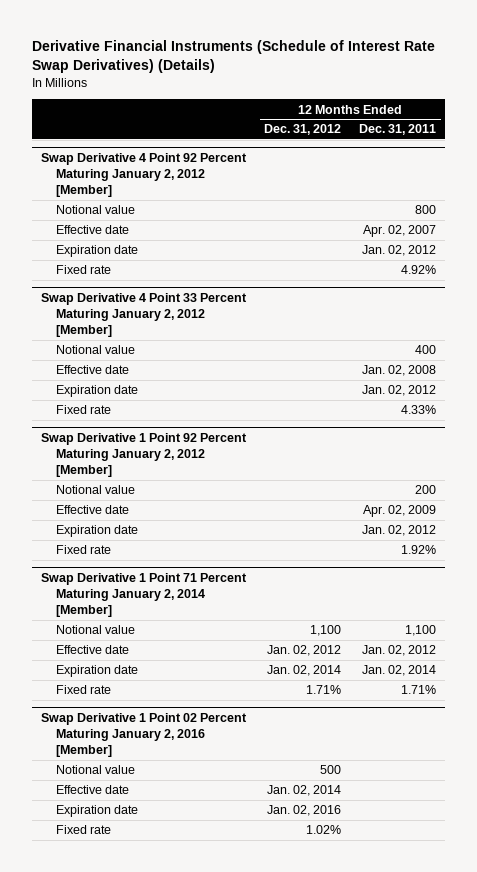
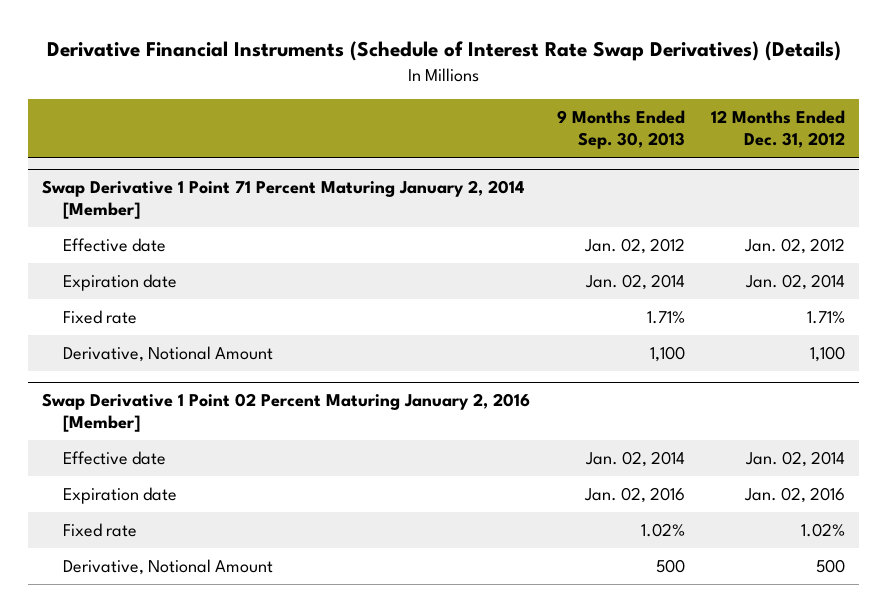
- | 12 Months Ended Dec. 31, 2012 | 12 Months Ended Dec. 31, 2011
+ | 9 Months Ended Sep. 30, 2013 | 12 Months Ended Dec. 31, 2012
- Swap Derivative 4 Point 92 Percent Maturing January 2, 2012 [Member]
- Notional value | | 800
- Effective date | | Apr. 02, 2007
- Expiration date | | Jan. 02, 2012
- Fixed rate | | 4.92%
- Swap Derivative 4 Point 33 Percent Maturing January 2, 2012 [Member]
- Notional value | | 400
- Effective date | | Jan. 02, 2008
- Expiration date | | Jan. 02, 2012
- Fixed rate | | 4.33%
- Swap Derivative 1 Point 92 Percent Maturing January 2, 2012 [Member]
- Notional value | | 200
- Effective date | | Apr. 02, 2009
- Expiration date | | Jan. 02, 2012
- Fixed rate | | 1.92%
@ Swap Derivative 1 Point 71 Percent Maturing January 2, 2014 [Member]
- Notional value | 1,100 | 1,100
+ Derivative, Notional Amount | 1,100 | 1,100
@ Swap Derivative 1 Point 02 Percent Maturing January 2, 2016 [Member]
- Notional value | 500 |
+ Derivative, Notional Amount | 500 | 500

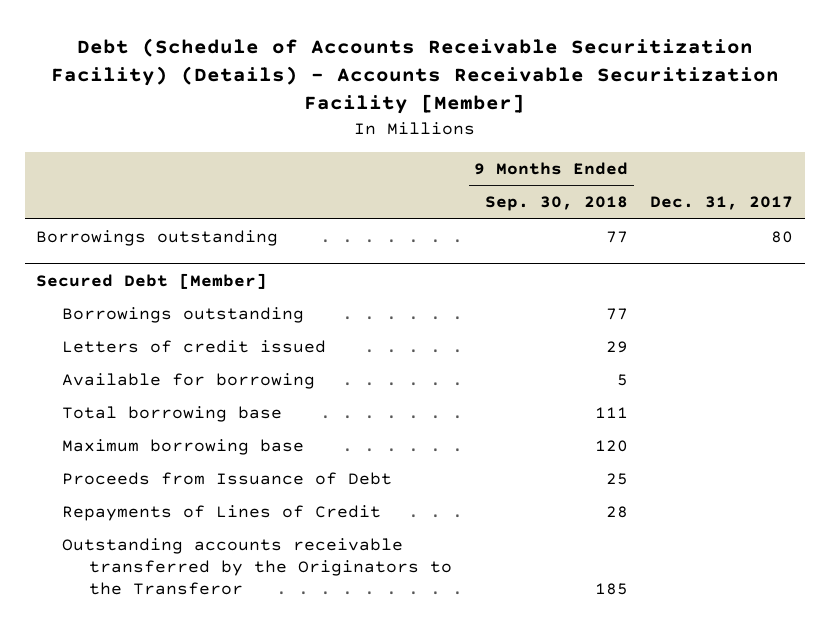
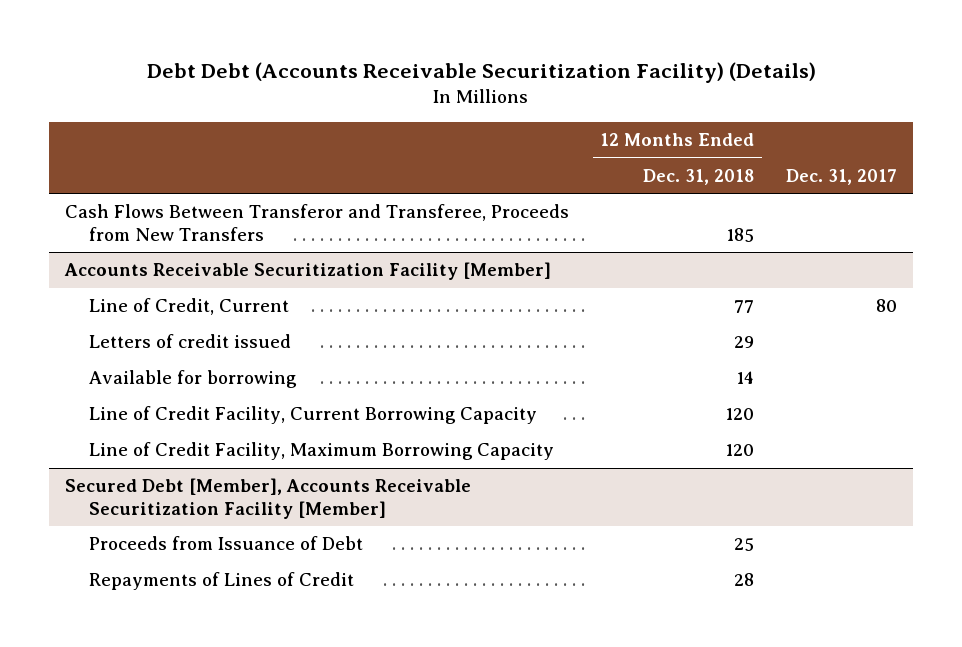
- Debt (Schedule of Accounts Receivable Securitization Facility) (Details) - Accounts Receivable Securitization Facility [Member]
+ Debt Debt (Accounts Receivable Securitization Facility) (Details)
- | 9 Months Ended Sep. 30, 2018 | Dec. 31, 2017
+ | 12 Months Ended Dec. 31, 2018 | Dec. 31, 2017
- Borrowings outstanding | 77 | 80
- Secured Debt [Member]
- Borrowings outstanding | 77 |
- Letters of credit issued | 29 |
- Available for borrowing | 5 |
- Total borrowing base | 111 |
- Maximum borrowing base | 120 |
+ Cash Flows Between Transferor and Transferee, Proceeds from New Transfers | 185 |
+ Accounts Receivable Securitization Facility [Member]
+ Line of Credit, Current | 77 | 80
+ Letters of credit issued | 29 |
+ Available for borrowing | 14 |
+ Line of Credit Facility, Current Borrowing Capacity | 120 |
+ Line of Credit Facility, Maximum Borrowing Capacity | 120 |
+ Secured Debt [Member], Accounts Receivable Securitization Facility [Member]
- Outstanding accounts receivable transferred by the Originators to the Transferor | 185 |

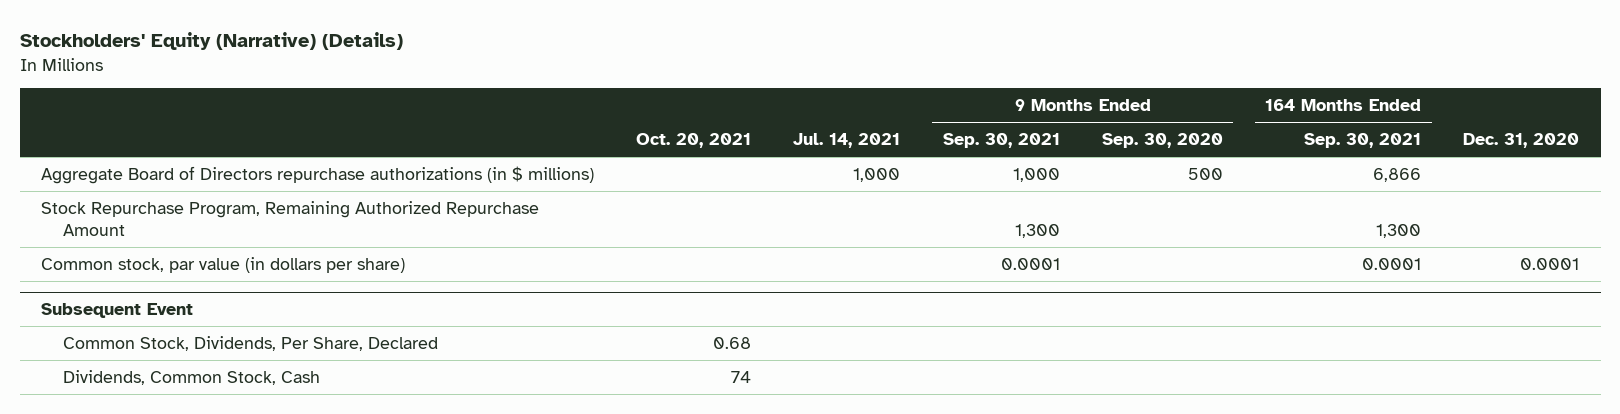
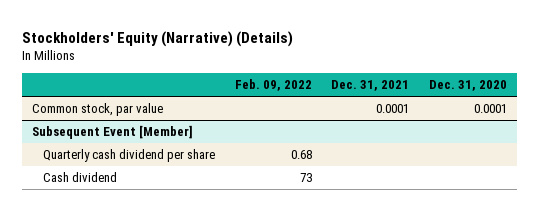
- | Oct. 20, 2021 | Jul. 14, 2021 | 9 Months Ended Sep. 30, 2021 | 9 Months Ended Sep. 30, 2020 | 164 Months Ended Sep. 30, 2021 | Dec. 31, 2020
+ | Feb. 09, 2022 | Dec. 31, 2021 | Dec. 31, 2020
- Aggregate Board of Directors repurchase authorizations (in $ millions) | | 1,000 | 1,000 | 500 | 6,866 |
- Stock Repurchase Program, Remaining Authorized Repurchase Amount | | | 1,300 | | 1,300 |
- Common stock, par value (in dollars per share) | | | 0.0001 | | 0.0001 | 0.0001
- Subsequent Event
- Common Stock, Dividends, Per Share, Declared | 0.68 | | | | |
- Dividends, Common Stock, Cash | 74 | | | | |
+ Common stock, par value | | 0.0001 | 0.0001
+ Subsequent Event [Member]
+ Quarterly cash dividend per share | 0.68 | |
+ Cash dividend | 73 | |

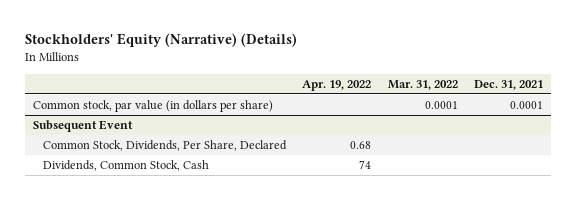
- | Feb. 09, 2022 | Dec. 31, 2021 | Dec. 31, 2020
+ | Apr. 19, 2022 | Mar. 31, 2022 | Dec. 31, 2021
- Common stock, par value | | 0.0001 | 0.0001
- Subsequent Event [Member]
- Quarterly cash dividend per share | 0.68 | |
- Cash dividend | 73 | |
+ Common stock, par value (in dollars per share) | | 0.0001 | 0.0001
+ Subsequent Event
+ Common Stock, Dividends, Per Share, Declared | 0.68 | |
+ Dividends, Common Stock, Cash | 74 | |

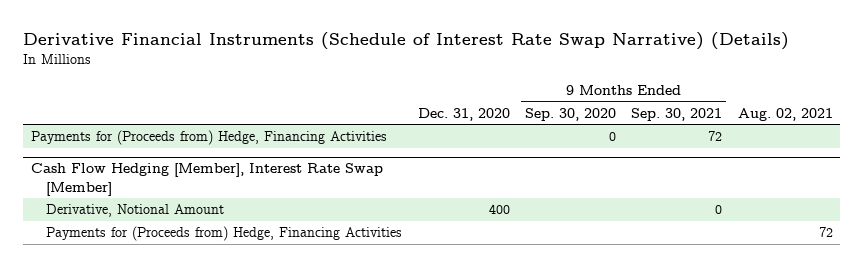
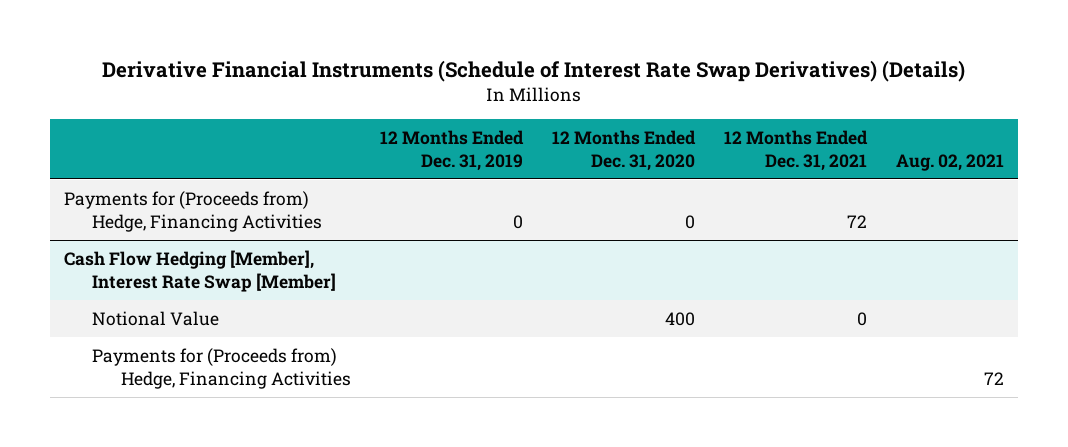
- Derivative Financial Instruments (Schedule of Interest Rate Swap Narrative) (Details)
+ Derivative Financial Instruments (Schedule of Interest Rate Swap Derivatives) (Details)
- | Dec. 31, 2020 | 9 Months Ended Sep. 30, 2020 | 9 Months Ended Sep. 30, 2021 | Aug. 02, 2021
+ | 12 Months Ended Dec. 31, 2019 | 12 Months Ended Dec. 31, 2020 | 12 Months Ended Dec. 31, 2021 | Aug. 02, 2021
@ Cash Flow Hedging [Member], Interest Rate Swap [Member]
- Derivative, Notional Amount | 400 | | 0 |
+ Notional Value | | 400 | 0 |

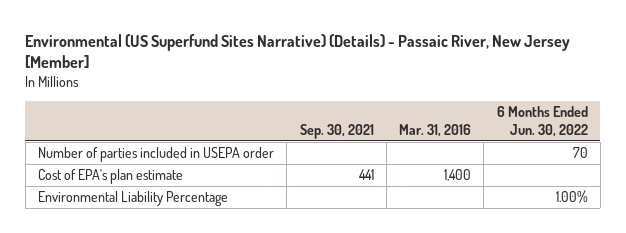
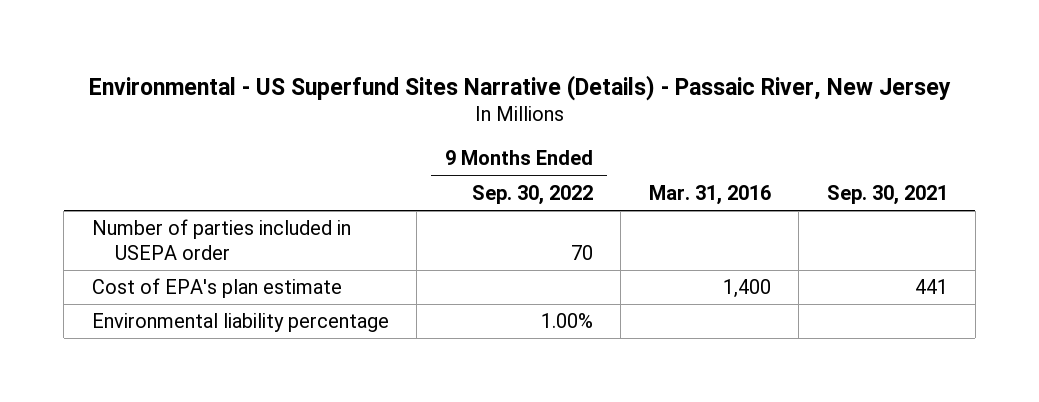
- Environmental (US Superfund Sites Narrative) (Details) - Passaic River, New Jersey [Member]
+ Environmental - US Superfund Sites Narrative (Details) - Passaic River, New Jersey
- | Sep. 30, 2021 | Mar. 31, 2016 | 6 Months Ended Jun. 30, 2022
+ | 9 Months Ended Sep. 30, 2022 | Mar. 31, 2016 | Sep. 30, 2021
- Environmental Liability Percentage | | | 1.00%
+ Environmental liability percentage | 1.00% | |

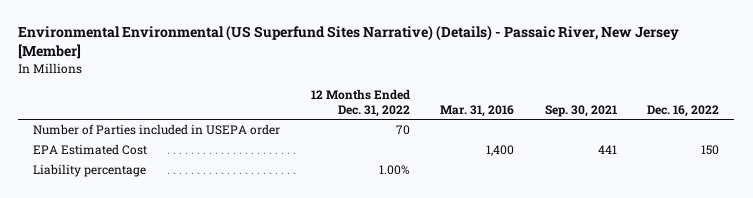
- Environmental - US Superfund Sites Narrative (Details) - Passaic River, New Jersey
+ Environmental Environmental (US Superfund Sites Narrative) (Details) - Passaic River, New Jersey [Member]
- | 9 Months Ended Sep. 30, 2022 | Mar. 31, 2016 | Sep. 30, 2021
+ | 12 Months Ended Dec. 31, 2022 | Mar. 31, 2016 | Sep. 30, 2021 | Dec. 16, 2022
- Number of parties included in USEPA order | 70 | |
- Cost of EPA's plan estimate | | 1,400 | 441
- Environmental liability percentage | 1.00% | |
+ Number of Parties included in USEPA order | 70 | | |
+ EPA Estimated Cost | | 1,400 | 441 | 150
+ Liability percentage | 1.00% | | |

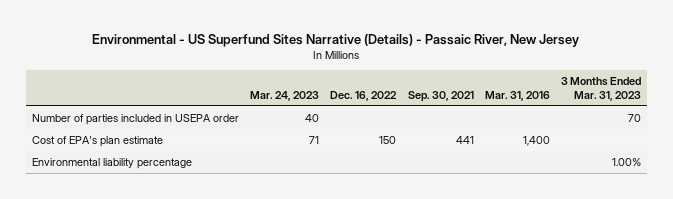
- Environmental Environmental (US Superfund Sites Narrative) (Details) - Passaic River, New Jersey [Member]
+ Environmental - US Superfund Sites Narrative (Details) - Passaic River, New Jersey
- | 12 Months Ended Dec. 31, 2022 | Mar. 31, 2016 | Sep. 30, 2021 | Dec. 16, 2022
+ | Mar. 24, 2023 | Dec. 16, 2022 | Sep. 30, 2021 | Mar. 31, 2016 | 3 Months Ended Mar. 31, 2023
- Number of Parties included in USEPA order | 70 | | |
- EPA Estimated Cost | | 1,400 | 441 | 150
- Liability percentage | 1.00% | | |
+ Number of parties included in USEPA order | 40 | | | | 70
+ Cost of EPA's plan estimate | 71 | 150 | 441 | 1,400 |
+ Environmental liability percentage | | | | | 1.00%

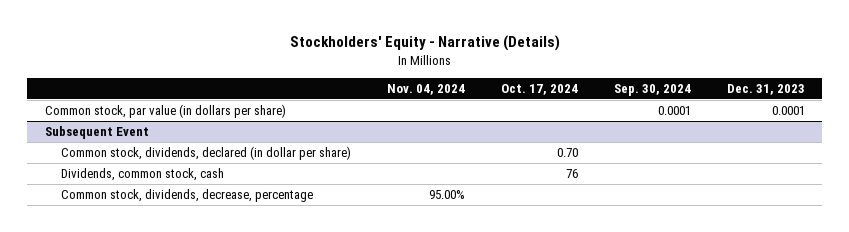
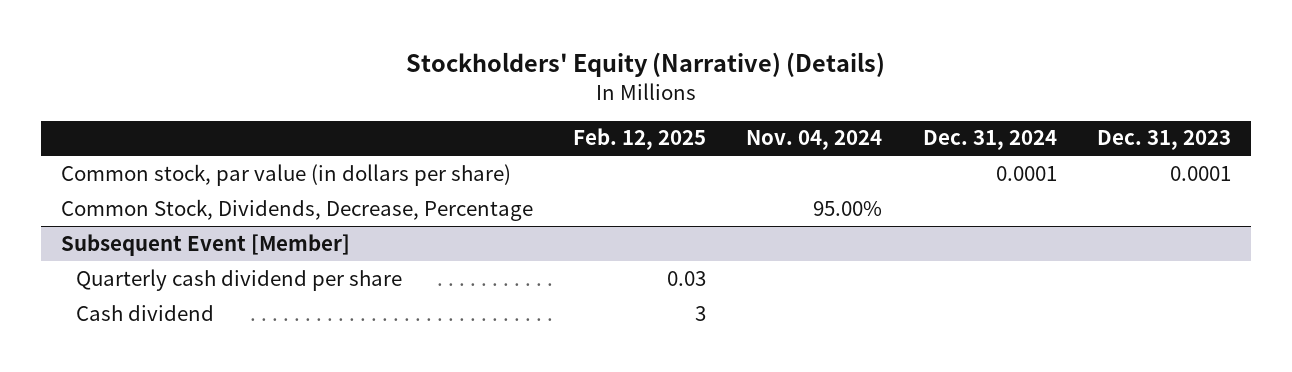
- Stockholders' Equity - Narrative (Details)
+ Stockholders' Equity (Narrative) (Details)
- | Nov. 04, 2024 | Oct. 17, 2024 | Sep. 30, 2024 | Dec. 31, 2023
+ | Feb. 12, 2025 | Nov. 04, 2024 | Dec. 31, 2024 | Dec. 31, 2023
- Subsequent Event
- Common stock, dividends, declared (in dollar per share) | | 0.70 | |
- Dividends, common stock, cash | | 76 | |
- Common stock, dividends, decrease, percentage | 95.00% | | |
+ Common Stock, Dividends, Decrease, Percentage | | 95.00% | |
+ Subsequent Event [Member]
+ Quarterly cash dividend per share | 0.03 | | |
+ Cash dividend | 3 | | |

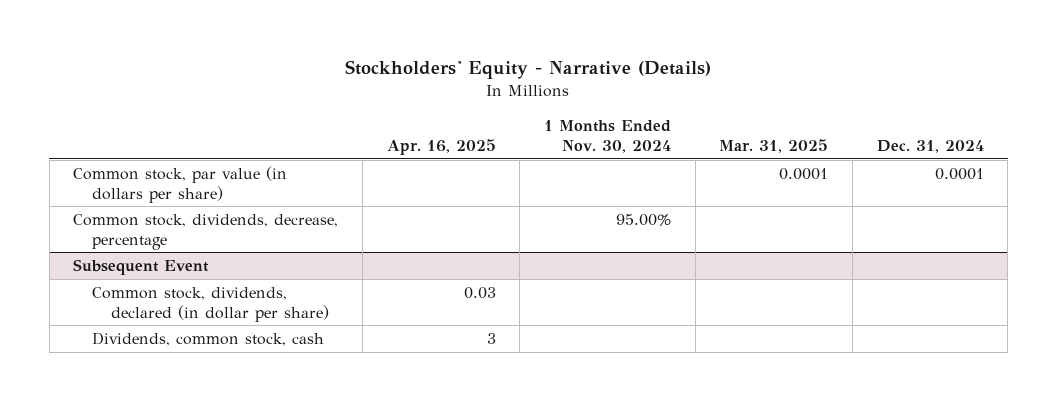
- Stockholders' Equity (Narrative) (Details)
+ Stockholders' Equity - Narrative (Details)
- | Feb. 12, 2025 | Nov. 04, 2024 | Dec. 31, 2024 | Dec. 31, 2023
+ | Apr. 16, 2025 | 1 Months Ended Nov. 30, 2024 | Mar. 31, 2025 | Dec. 31, 2024
- Common Stock, Dividends, Decrease, Percentage | | 95.00% | |
- Subsequent Event [Member]
- Quarterly cash dividend per share | 0.03 | | |
- Cash dividend | 3 | | |
+ Common stock, dividends, decrease, percentage | | 95.00% | |
+ Subsequent Event
+ Common stock, dividends, declared (in dollar per share) | 0.03 | | |
+ Dividends, common stock, cash | 3 | | |

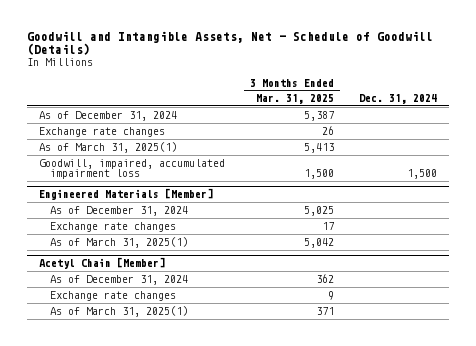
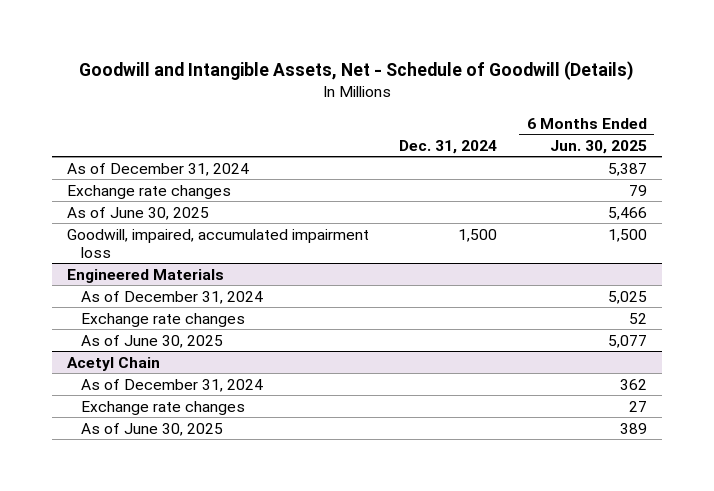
- | 3 Months Ended Mar. 31, 2025 | Dec. 31, 2024
+ | Dec. 31, 2024 | 6 Months Ended Jun. 30, 2025
- As of March 31, 2025(1) | 5,413 |
+ As of June 30, 2025 | | 5,466
- Engineered Materials [Member]
+ Engineered Materials
- As of March 31, 2025(1) | 5,042 |
- Acetyl Chain [Member]
+ As of June 30, 2025 | | 5,077
+ Acetyl Chain
- As of March 31, 2025(1) | 371 |
+ As of June 30, 2025 | | 389

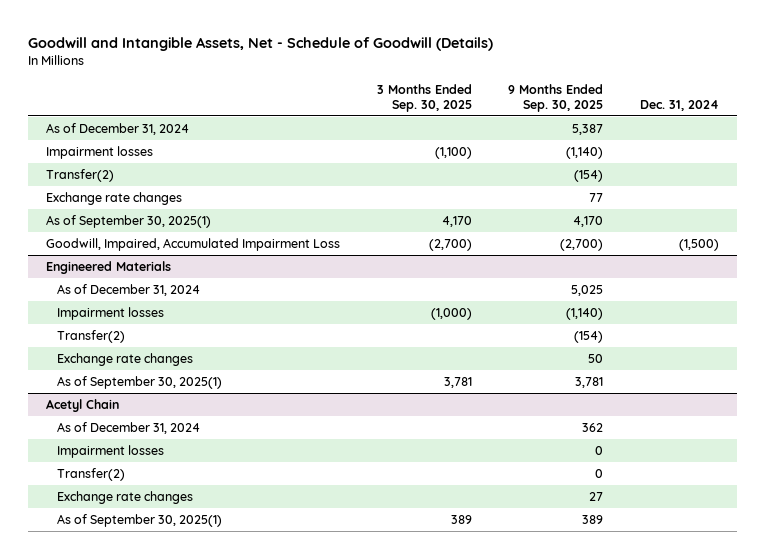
- | Dec. 31, 2024 | 6 Months Ended Jun. 30, 2025
+ | 3 Months Ended Sep. 30, 2025 | 9 Months Ended Sep. 30, 2025 | Dec. 31, 2024
+ Impairment losses | (1,100) | (1,140) |
+ Transfer(2) | | (154) |
- As of June 30, 2025 | | 5,466
- Goodwill, impaired, accumulated impairment loss | 1,500 | 1,500
+ As of September 30, 2025(1) | 4,170 | 4,170 |
+ Goodwill, Impaired, Accumulated Impairment Loss | (2,700) | (2,700) | (1,500)
@ Engineered Materials
+ Impairment losses | (1,000) | (1,140) |
+ Transfer(2) | | (154) |
- As of June 30, 2025 | | 5,077
+ As of September 30, 2025(1) | 3,781 | 3,781 |
@ Acetyl Chain
+ Impairment losses | | 0 |
+ Transfer(2) | | 0 |
- As of June 30, 2025 | | 389
+ As of September 30, 2025(1) | 389 | 389 |

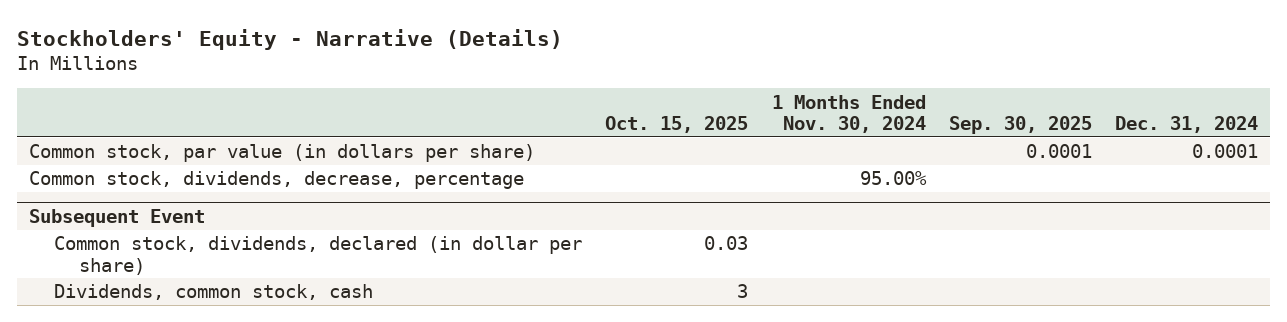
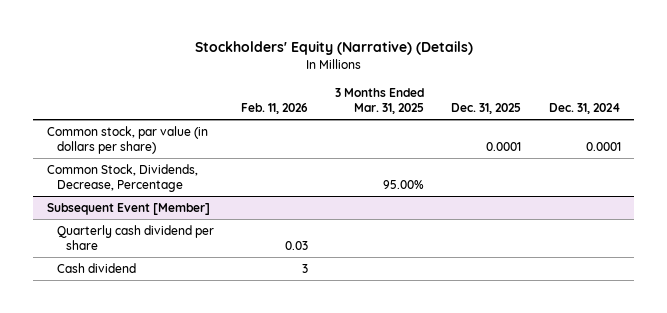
- Stockholders' Equity - Narrative (Details)
+ Stockholders' Equity (Narrative) (Details)
- | Oct. 15, 2025 | 1 Months Ended Nov. 30, 2024 | Sep. 30, 2025 | Dec. 31, 2024
+ | Feb. 11, 2026 | 3 Months Ended Mar. 31, 2025 | Dec. 31, 2025 | Dec. 31, 2024
- Common stock, dividends, decrease, percentage | | 95.00% | |
- Subsequent Event
- Common stock, dividends, declared (in dollar per share) | 0.03 | | |
- Dividends, common stock, cash | 3 | | |
+ Common Stock, Dividends, Decrease, Percentage | | 95.00% | |
+ Subsequent Event [Member]
+ Quarterly cash dividend per share | 0.03 | | |
+ Cash dividend | 3 | | |

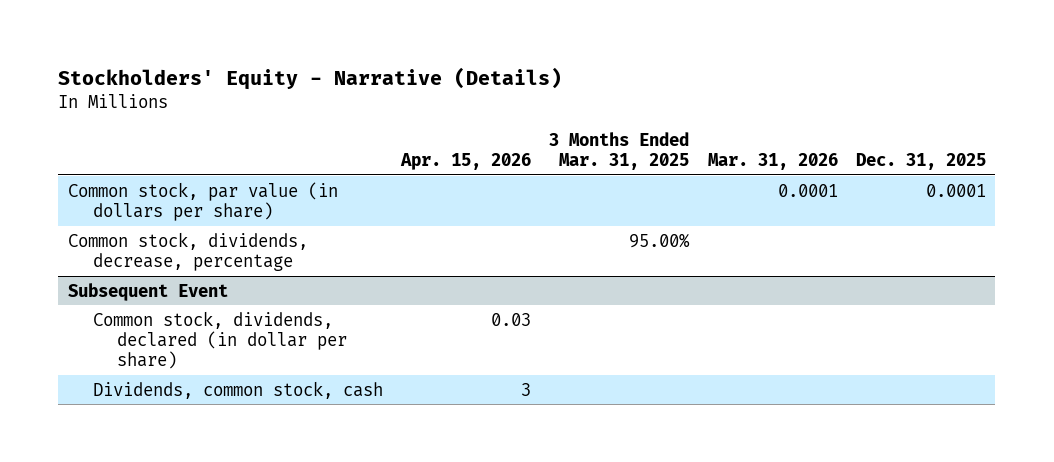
- Stockholders' Equity (Narrative) (Details)
+ Stockholders' Equity - Narrative (Details)
- | Feb. 11, 2026 | 3 Months Ended Mar. 31, 2025 | Dec. 31, 2025 | Dec. 31, 2024
+ | Apr. 15, 2026 | 3 Months Ended Mar. 31, 2025 | Mar. 31, 2026 | Dec. 31, 2025
- Common Stock, Dividends, Decrease, Percentage | | 95.00% | |
- Subsequent Event [Member]
- Quarterly cash dividend per share | 0.03 | | |
- Cash dividend | 3 | | |
+ Common stock, dividends, decrease, percentage | | 95.00% | |
+ Subsequent Event
+ Common stock, dividends, declared (in dollar per share) | 0.03 | | |
+ Dividends, common stock, cash | 3 | | |

